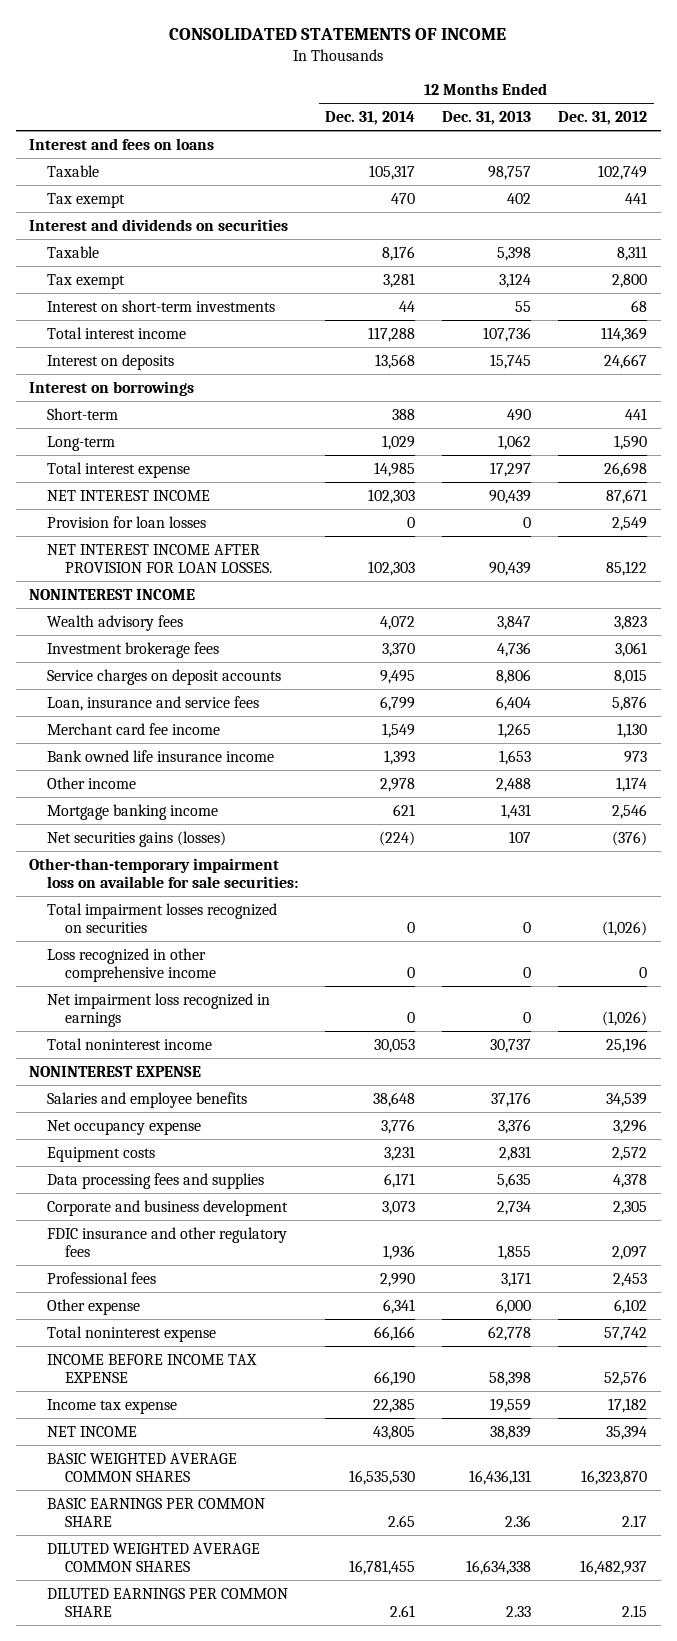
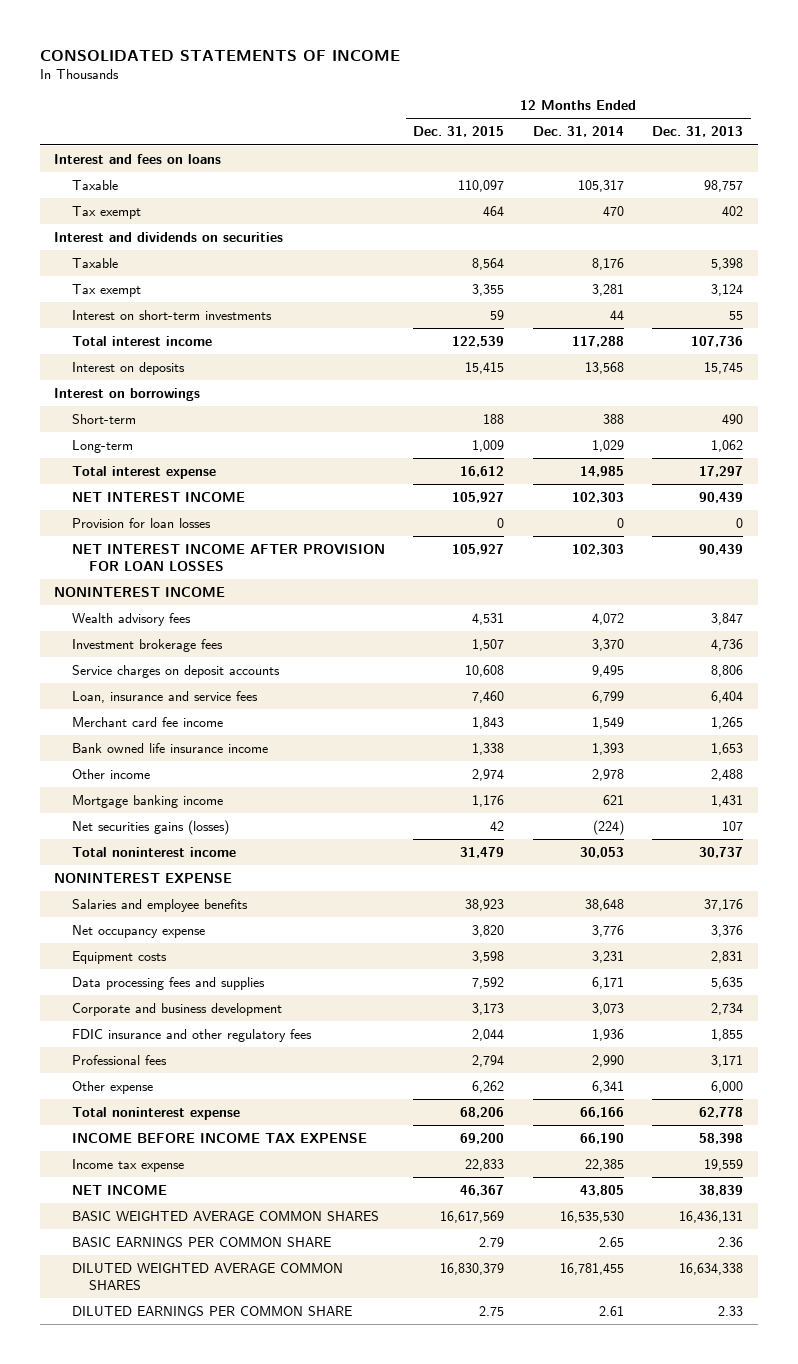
- | 12 Months Ended Dec. 31, 2014 | 12 Months Ended Dec. 31, 2013 | 12 Months Ended Dec. 31, 2012
+ | 12 Months Ended Dec. 31, 2015 | 12 Months Ended Dec. 31, 2014 | 12 Months Ended Dec. 31, 2013
- NET INTEREST INCOME AFTER PROVISION FOR LOAN LOSSES. | 102,303 | 90,439 | 85,122
+ NET INTEREST INCOME AFTER PROVISION FOR LOAN LOSSES | 105,927 | 102,303 | 90,439
- Other-than-temporary impairment loss on available for sale securities:
- Total impairment losses recognized on securities | 0 | 0 | (1,026)
- Loss recognized in other comprehensive income | 0 | 0 | 0
- Net impairment loss recognized in earnings | 0 | 0 | (1,026)

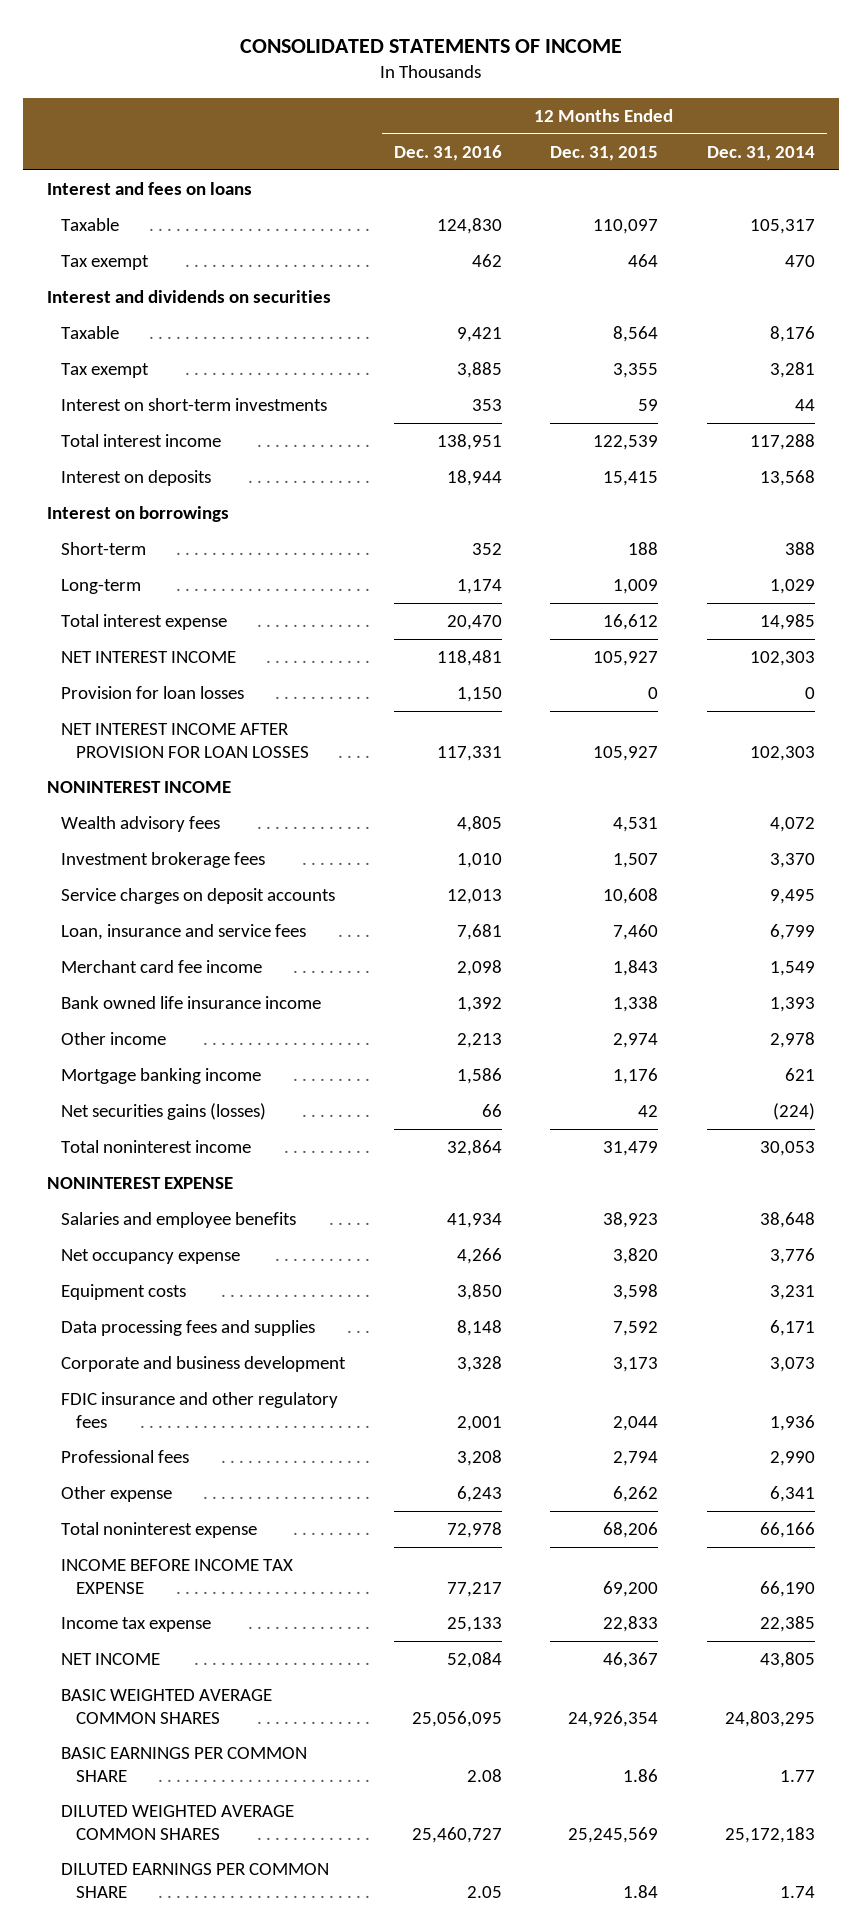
- | 12 Months Ended Dec. 31, 2015 | 12 Months Ended Dec. 31, 2014 | 12 Months Ended Dec. 31, 2013
+ | 12 Months Ended Dec. 31, 2016 | 12 Months Ended Dec. 31, 2015 | 12 Months Ended Dec. 31, 2014
- BASIC WEIGHTED AVERAGE COMMON SHARES | 16,617,569 | 16,535,530 | 16,436,131
- BASIC EARNINGS PER COMMON SHARE | 2.79 | 2.65 | 2.36
- DILUTED WEIGHTED AVERAGE COMMON SHARES | 16,830,379 | 16,781,455 | 16,634,338
- DILUTED EARNINGS PER COMMON SHARE | 2.75 | 2.61 | 2.33
+ BASIC WEIGHTED AVERAGE COMMON SHARES | 25,056,095 | 24,926,354 | 24,803,295
+ BASIC EARNINGS PER COMMON SHARE | 2.08 | 1.86 | 1.77
+ DILUTED WEIGHTED AVERAGE COMMON SHARES | 25,460,727 | 25,245,569 | 25,172,183
+ DILUTED EARNINGS PER COMMON SHARE | 2.05 | 1.84 | 1.74

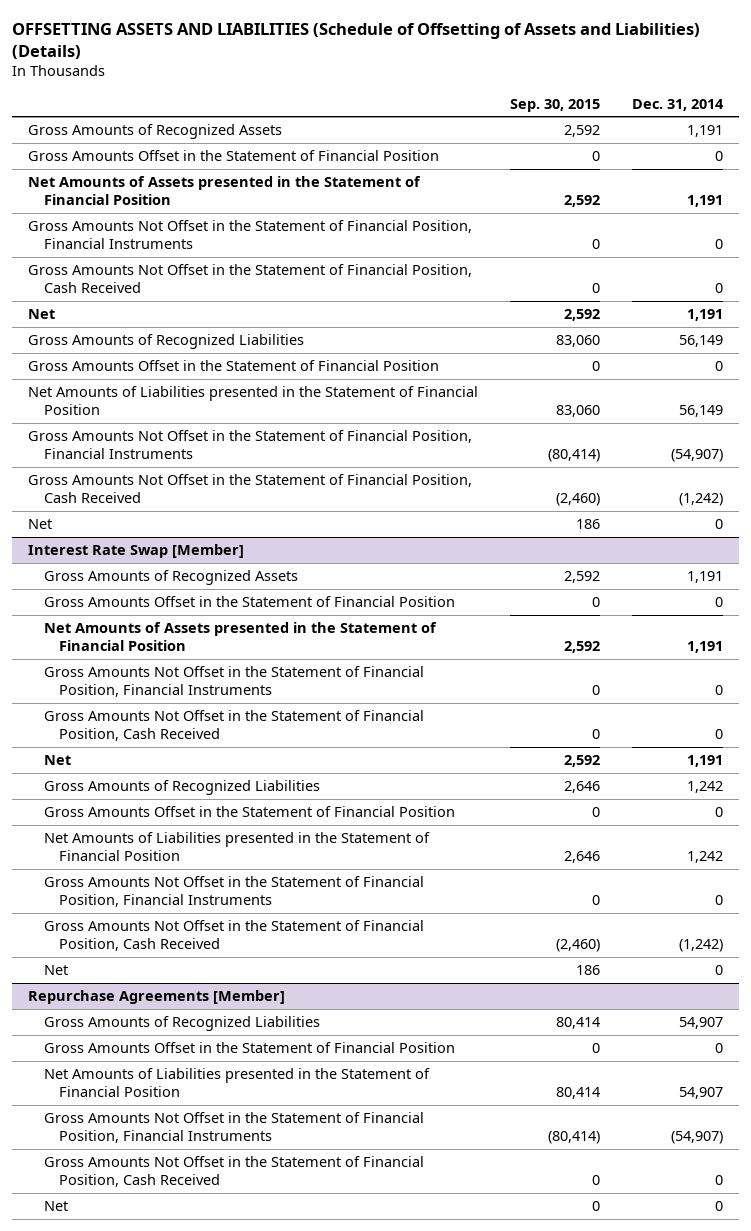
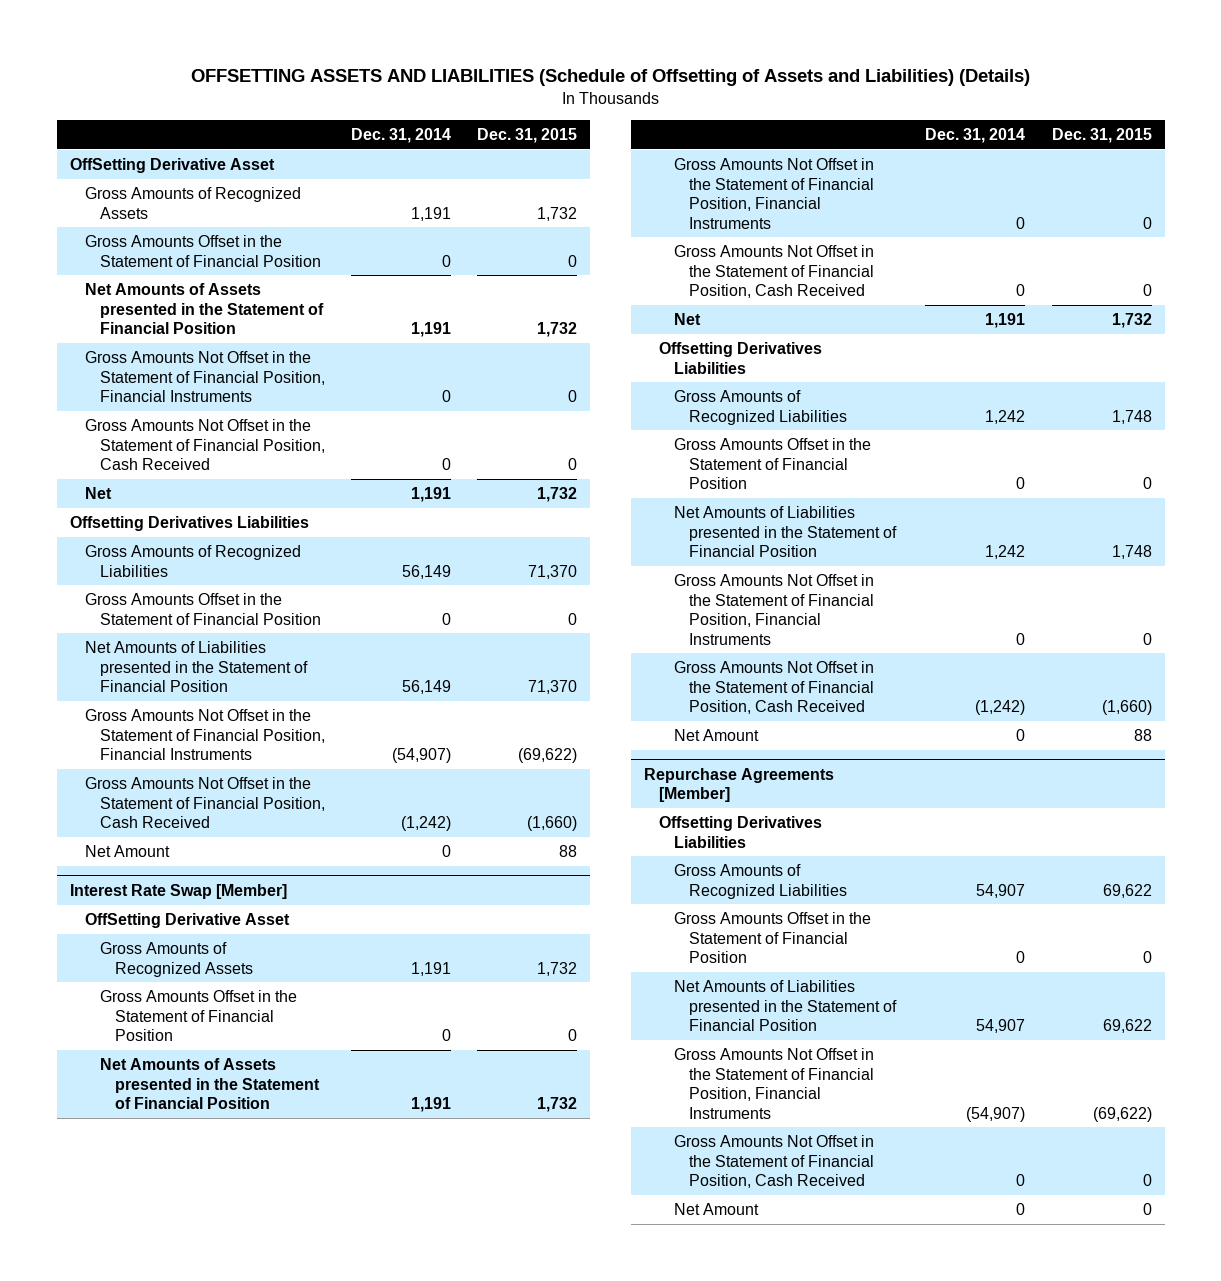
- | Sep. 30, 2015 | Dec. 31, 2014
+ | Dec. 31, 2014 | Dec. 31, 2015
+ OffSetting Derivative Asset
+ Offsetting Derivatives Liabilities
- Net | 186 | 0
+ Net Amount | 0 | 88
@ Interest Rate Swap [Member]
+ OffSetting Derivative Asset
+ Offsetting Derivatives Liabilities
- Net | 186 | 0
+ Net Amount | 0 | 88
@ Repurchase Agreements [Member]
+ Offsetting Derivatives Liabilities
- Net | 0 | 0
+ Net Amount | 0 | 0

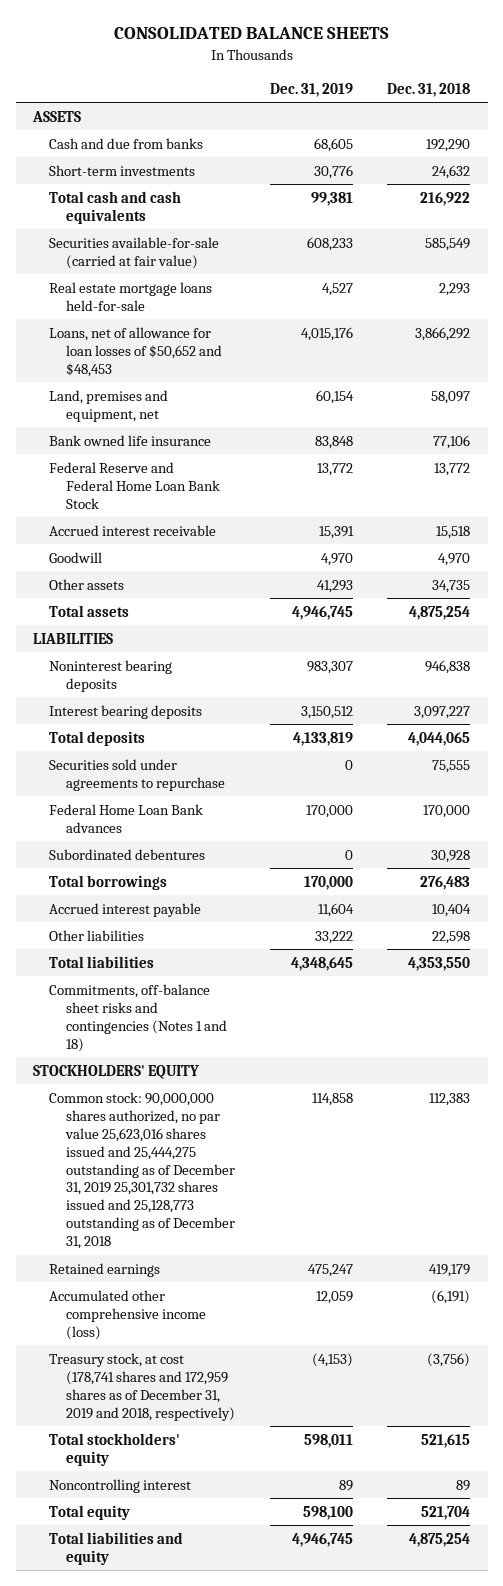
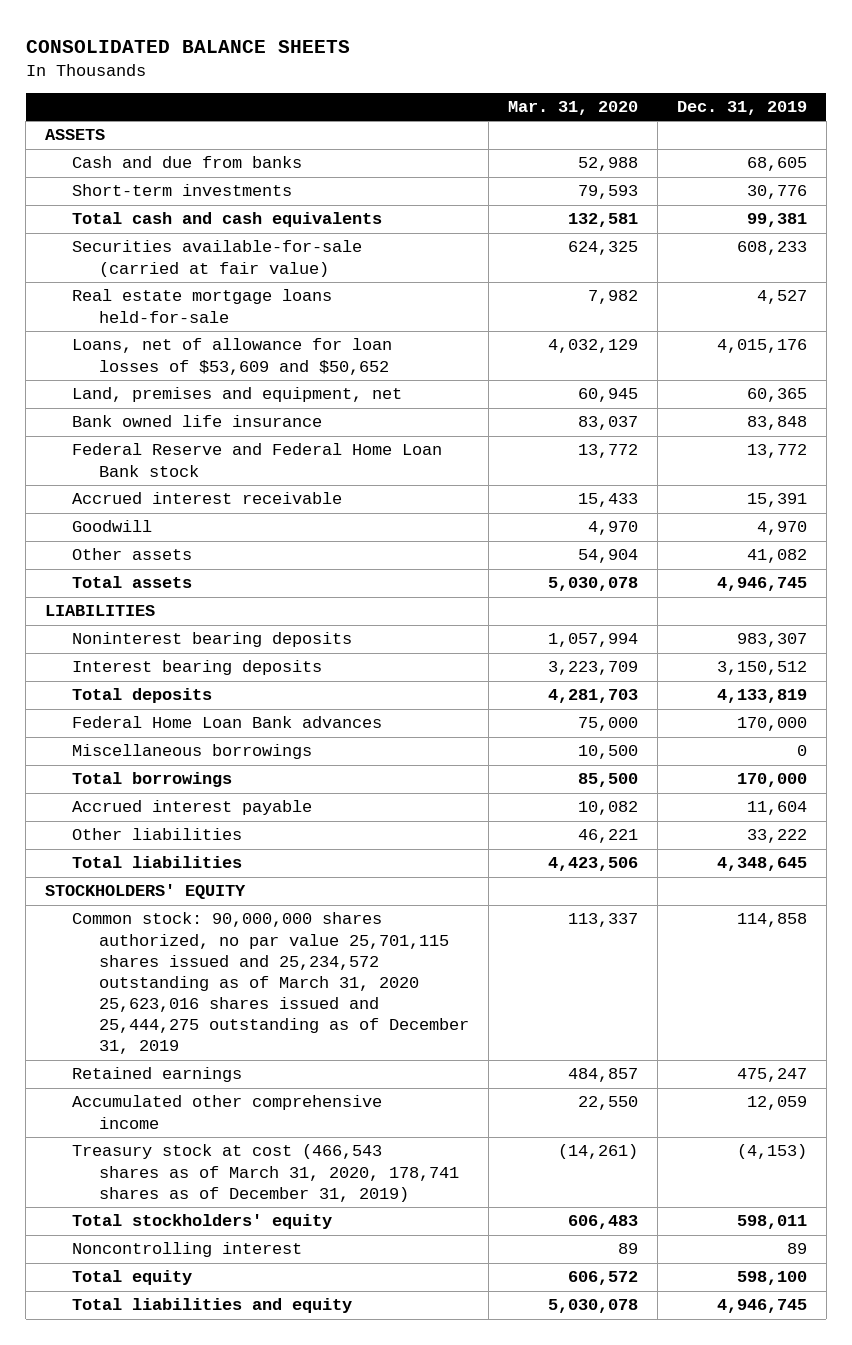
- | Dec. 31, 2019 | Dec. 31, 2018
+ | Mar. 31, 2020 | Dec. 31, 2019
- Loans, net of allowance for loan losses of $50,652 and $48,453 | 4,015,176 | 3,866,292
- Land, premises and equipment, net | 60,154 | 58,097
+ Loans, net of allowance for loan losses of $53,609 and $50,652 | 4,032,129 | 4,015,176
+ Land, premises and equipment, net | 60,945 | 60,365
- Federal Reserve and Federal Home Loan Bank Stock | 13,772 | 13,772
+ Federal Reserve and Federal Home Loan Bank stock | 13,772 | 13,772
- Other assets | 41,293 | 34,735
+ Other assets | 54,904 | 41,082
- Securities sold under agreements to repurchase | 0 | 75,555
- Subordinated debentures | 0 | 30,928
+ Miscellaneous borrowings | 10,500 | 0
- Commitments, off-balance sheet risks and contingencies (Notes 1 and 18)
- Common stock: 90,000,000 shares authorized, no par value 25,623,016 shares issued and 25,444,275 outstanding as of December 31, 2019 25,301,732 shares issued and 25,128,773 outstanding as of December 31, 2018 | 114,858 | 112,383
+ Common stock: 90,000,000 shares authorized, no par value 25,701,115 shares issued and 25,234,572 outstanding as of March 31, 2020 25,623,016 shares issued and 25,444,275 outstanding as of December 31, 2019 | 113,337 | 114,858
- Accumulated other comprehensive income (loss) | 12,059 | (6,191)
- Treasury stock, at cost (178,741 shares and 172,959 shares as of December 31, 2019 and 2018, respectively) | (4,153) | (3,756)
+ Accumulated other comprehensive income | 22,550 | 12,059
+ Treasury stock at cost (466,543 shares as of March 31, 2020, 178,741 shares as of December 31, 2019) | (14,261) | (4,153)

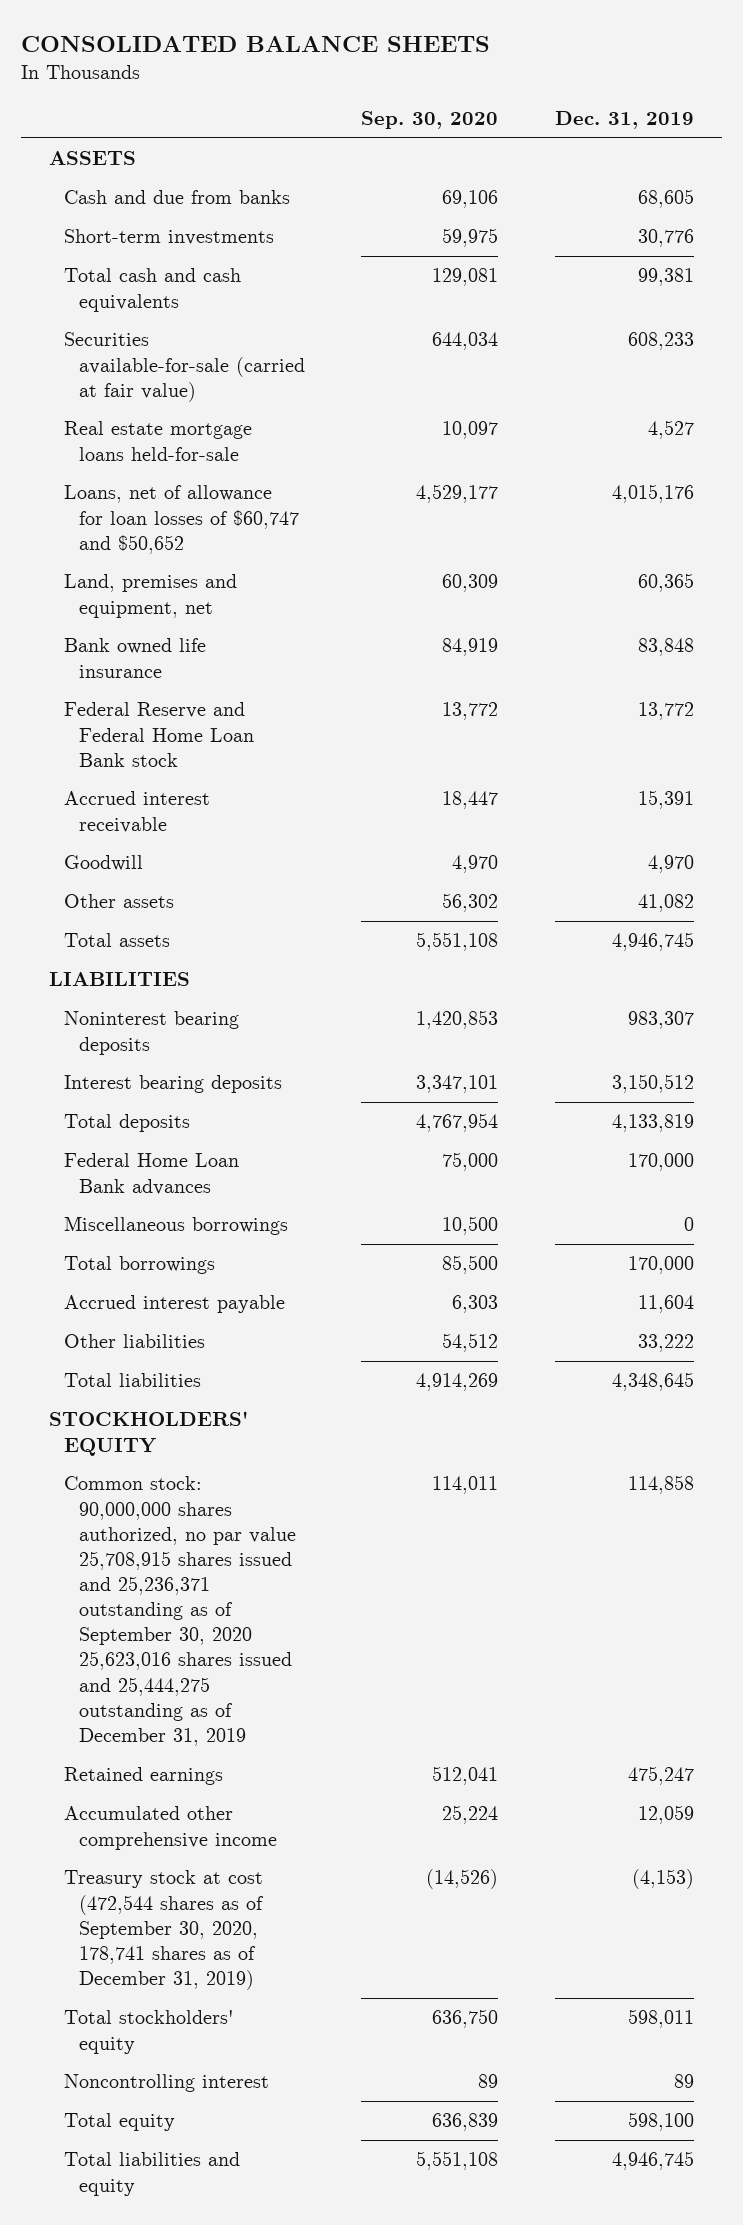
- | Mar. 31, 2020 | Dec. 31, 2019
+ | Sep. 30, 2020 | Dec. 31, 2019
- Loans, net of allowance for loan losses of $53,609 and $50,652 | 4,032,129 | 4,015,176
+ Loans, net of allowance for loan losses of $60,747 and $50,652 | 4,529,177 | 4,015,176
- Common stock: 90,000,000 shares authorized, no par value 25,701,115 shares issued and 25,234,572 outstanding as of March 31, 2020 25,623,016 shares issued and 25,444,275 outstanding as of December 31, 2019 | 113,337 | 114,858
+ Common stock: 90,000,000 shares authorized, no par value 25,708,915 shares issued and 25,236,371 outstanding as of September 30, 2020 25,623,016 shares issued and 25,444,275 outstanding as of December 31, 2019 | 114,011 | 114,858
- Treasury stock at cost (466,543 shares as of March 31, 2020, 178,741 shares as of December 31, 2019) | (14,261) | (4,153)
+ Treasury stock at cost (472,544 shares as of September 30, 2020, 178,741 shares as of December 31, 2019) | (14,526) | (4,153)

